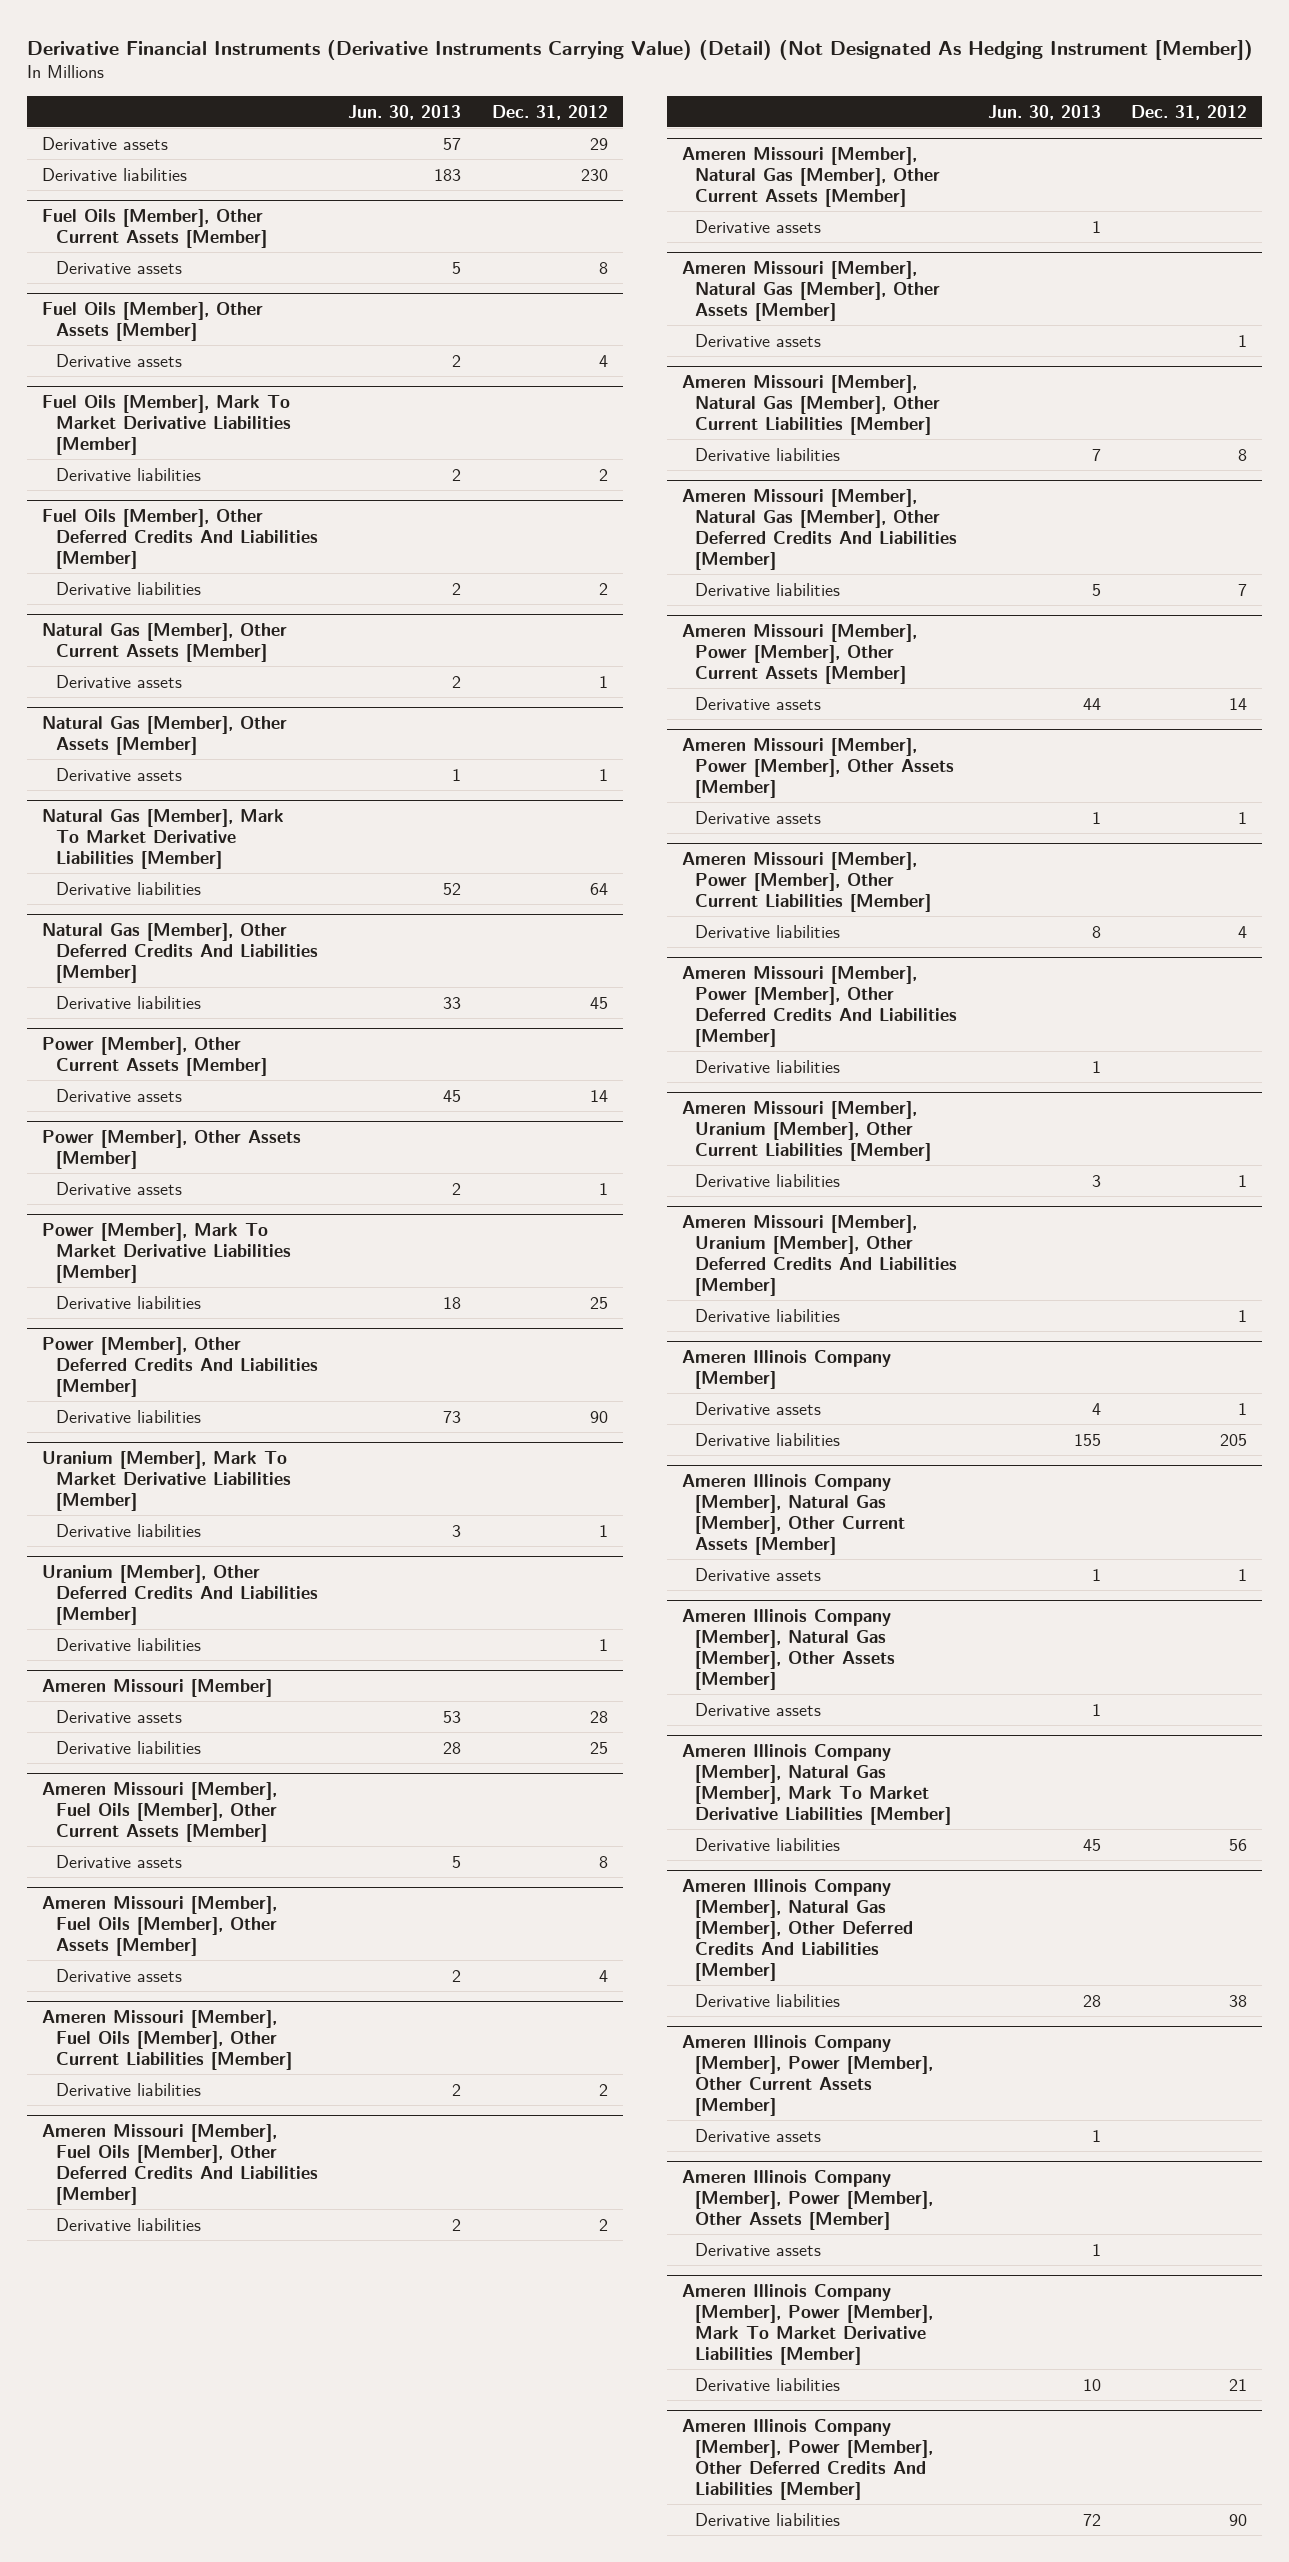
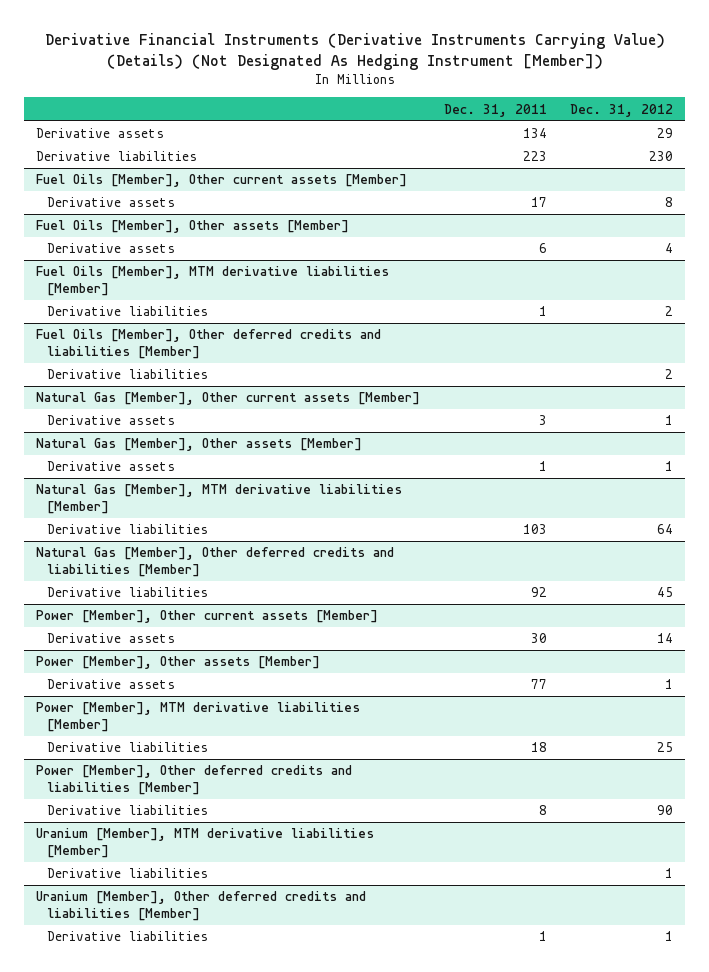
- Derivative Financial Instruments (Derivative Instruments Carrying Value) (Detail) (Not Designated As Hedging Instrument [Member])
+ Derivative Financial Instruments (Derivative Instruments Carrying Value) (Details) (Not Designated As Hedging Instrument [Member])
- | Jun. 30, 2013 | Dec. 31, 2012
+ | Dec. 31, 2011 | Dec. 31, 2012
- Fuel Oils [Member], Other Current Assets [Member]
+ Fuel Oils [Member], Other current assets [Member]
- Fuel Oils [Member], Other Assets [Member]
+ Fuel Oils [Member], Other assets [Member]
- Fuel Oils [Member], Mark To Market Derivative Liabilities [Member]
+ Fuel Oils [Member], MTM derivative liabilities [Member]
- Fuel Oils [Member], Other Deferred Credits And Liabilities [Member]
+ Fuel Oils [Member], Other deferred credits and liabilities [Member]
- Natural Gas [Member], Other Current Assets [Member]
+ Natural Gas [Member], Other current assets [Member]
- Natural Gas [Member], Other Assets [Member]
+ Natural Gas [Member], Other assets [Member]
- Natural Gas [Member], Mark To Market Derivative Liabilities [Member]
+ Natural Gas [Member], MTM derivative liabilities [Member]
- Natural Gas [Member], Other Deferred Credits And Liabilities [Member]
+ Natural Gas [Member], Other deferred credits and liabilities [Member]
- Power [Member], Other Current Assets [Member]
+ Power [Member], Other current assets [Member]
- Power [Member], Other Assets [Member]
+ Power [Member], Other assets [Member]
- Power [Member], Mark To Market Derivative Liabilities [Member]
+ Power [Member], MTM derivative liabilities [Member]
- Power [Member], Other Deferred Credits And Liabilities [Member]
+ Power [Member], Other deferred credits and liabilities [Member]
- Uranium [Member], Mark To Market Derivative Liabilities [Member]
- Derivative liabilities | 3 | 1
- Uranium [Member], Other Deferred Credits And Liabilities [Member]
- Derivative liabilities | | 1
- Ameren Missouri [Member]
- Derivative assets | 53 | 28
- Derivative liabilities | 28 | 25
- Ameren Missouri [Member], Fuel Oils [Member], Other Current Assets [Member]
- Derivative assets | 5 | 8
- Ameren Missouri [Member], Fuel Oils [Member], Other Assets [Member]
- Derivative assets | 2 | 4
- Ameren Missouri [Member], Fuel Oils [Member], Other Current Liabilities [Member]
- Derivative liabilities | 2 | 2
- Ameren Missouri [Member], Fuel Oils [Member], Other Deferred Credits And Liabilities [Member]
- Derivative liabilities | 2 | 2
- Ameren Missouri [Member], Natural Gas [Member], Other Current Assets [Member]
- Derivative assets | 1 |
- Ameren Missouri [Member], Natural Gas [Member], Other Assets [Member]
- Derivative assets | | 1
- Ameren Missouri [Member], Natural Gas [Member], Other Current Liabilities [Member]
- Derivative liabilities | 7 | 8
- Ameren Missouri [Member], Natural Gas [Member], Other Deferred Credits And Liabilities [Member]
- Derivative liabilities | 5 | 7
- Ameren Missouri [Member], Power [Member], Other Current Assets [Member]
- Derivative assets | 44 | 14
- Ameren Missouri [Member], Power [Member], Other Assets [Member]
- Derivative assets | 1 | 1
- Ameren Missouri [Member], Power [Member], Other Current Liabilities [Member]
- Derivative liabilities | 8 | 4
- Ameren Missouri [Member], Power [Member], Other Deferred Credits And Liabilities [Member]
- Derivative liabilities | 1 |
- Ameren Missouri [Member], Uranium [Member], Other Current Liabilities [Member]
+ Uranium [Member], MTM derivative liabilities [Member]
- Ameren Missouri [Member], Uranium [Member], Other Deferred Credits And Liabilities [Member]
+ Uranium [Member], Other deferred credits and liabilities [Member]
- Ameren Illinois Company [Member]
- Derivative assets | 4 | 1
- Derivative liabilities | 155 | 205
- Ameren Illinois Company [Member], Natural Gas [Member], Other Current Assets [Member]
- Derivative assets | 1 | 1
- Ameren Illinois Company [Member], Natural Gas [Member], Other Assets [Member]
- Derivative assets | 1 |
- Ameren Illinois Company [Member], Natural Gas [Member], Mark To Market Derivative Liabilities [Member]
- Derivative liabilities | 45 | 56
- Ameren Illinois Company [Member], Natural Gas [Member], Other Deferred Credits And Liabilities [Member]
- Derivative liabilities | 28 | 38
- Ameren Illinois Company [Member], Power [Member], Other Current Assets [Member]
- Derivative assets | 1 |
- Ameren Illinois Company [Member], Power [Member], Other Assets [Member]
- Derivative assets | 1 |
- Ameren Illinois Company [Member], Power [Member], Mark To Market Derivative Liabilities [Member]
- Derivative liabilities | 10 | 21
- Ameren Illinois Company [Member], Power [Member], Other Deferred Credits And Liabilities [Member]
- Derivative liabilities | 72 | 90

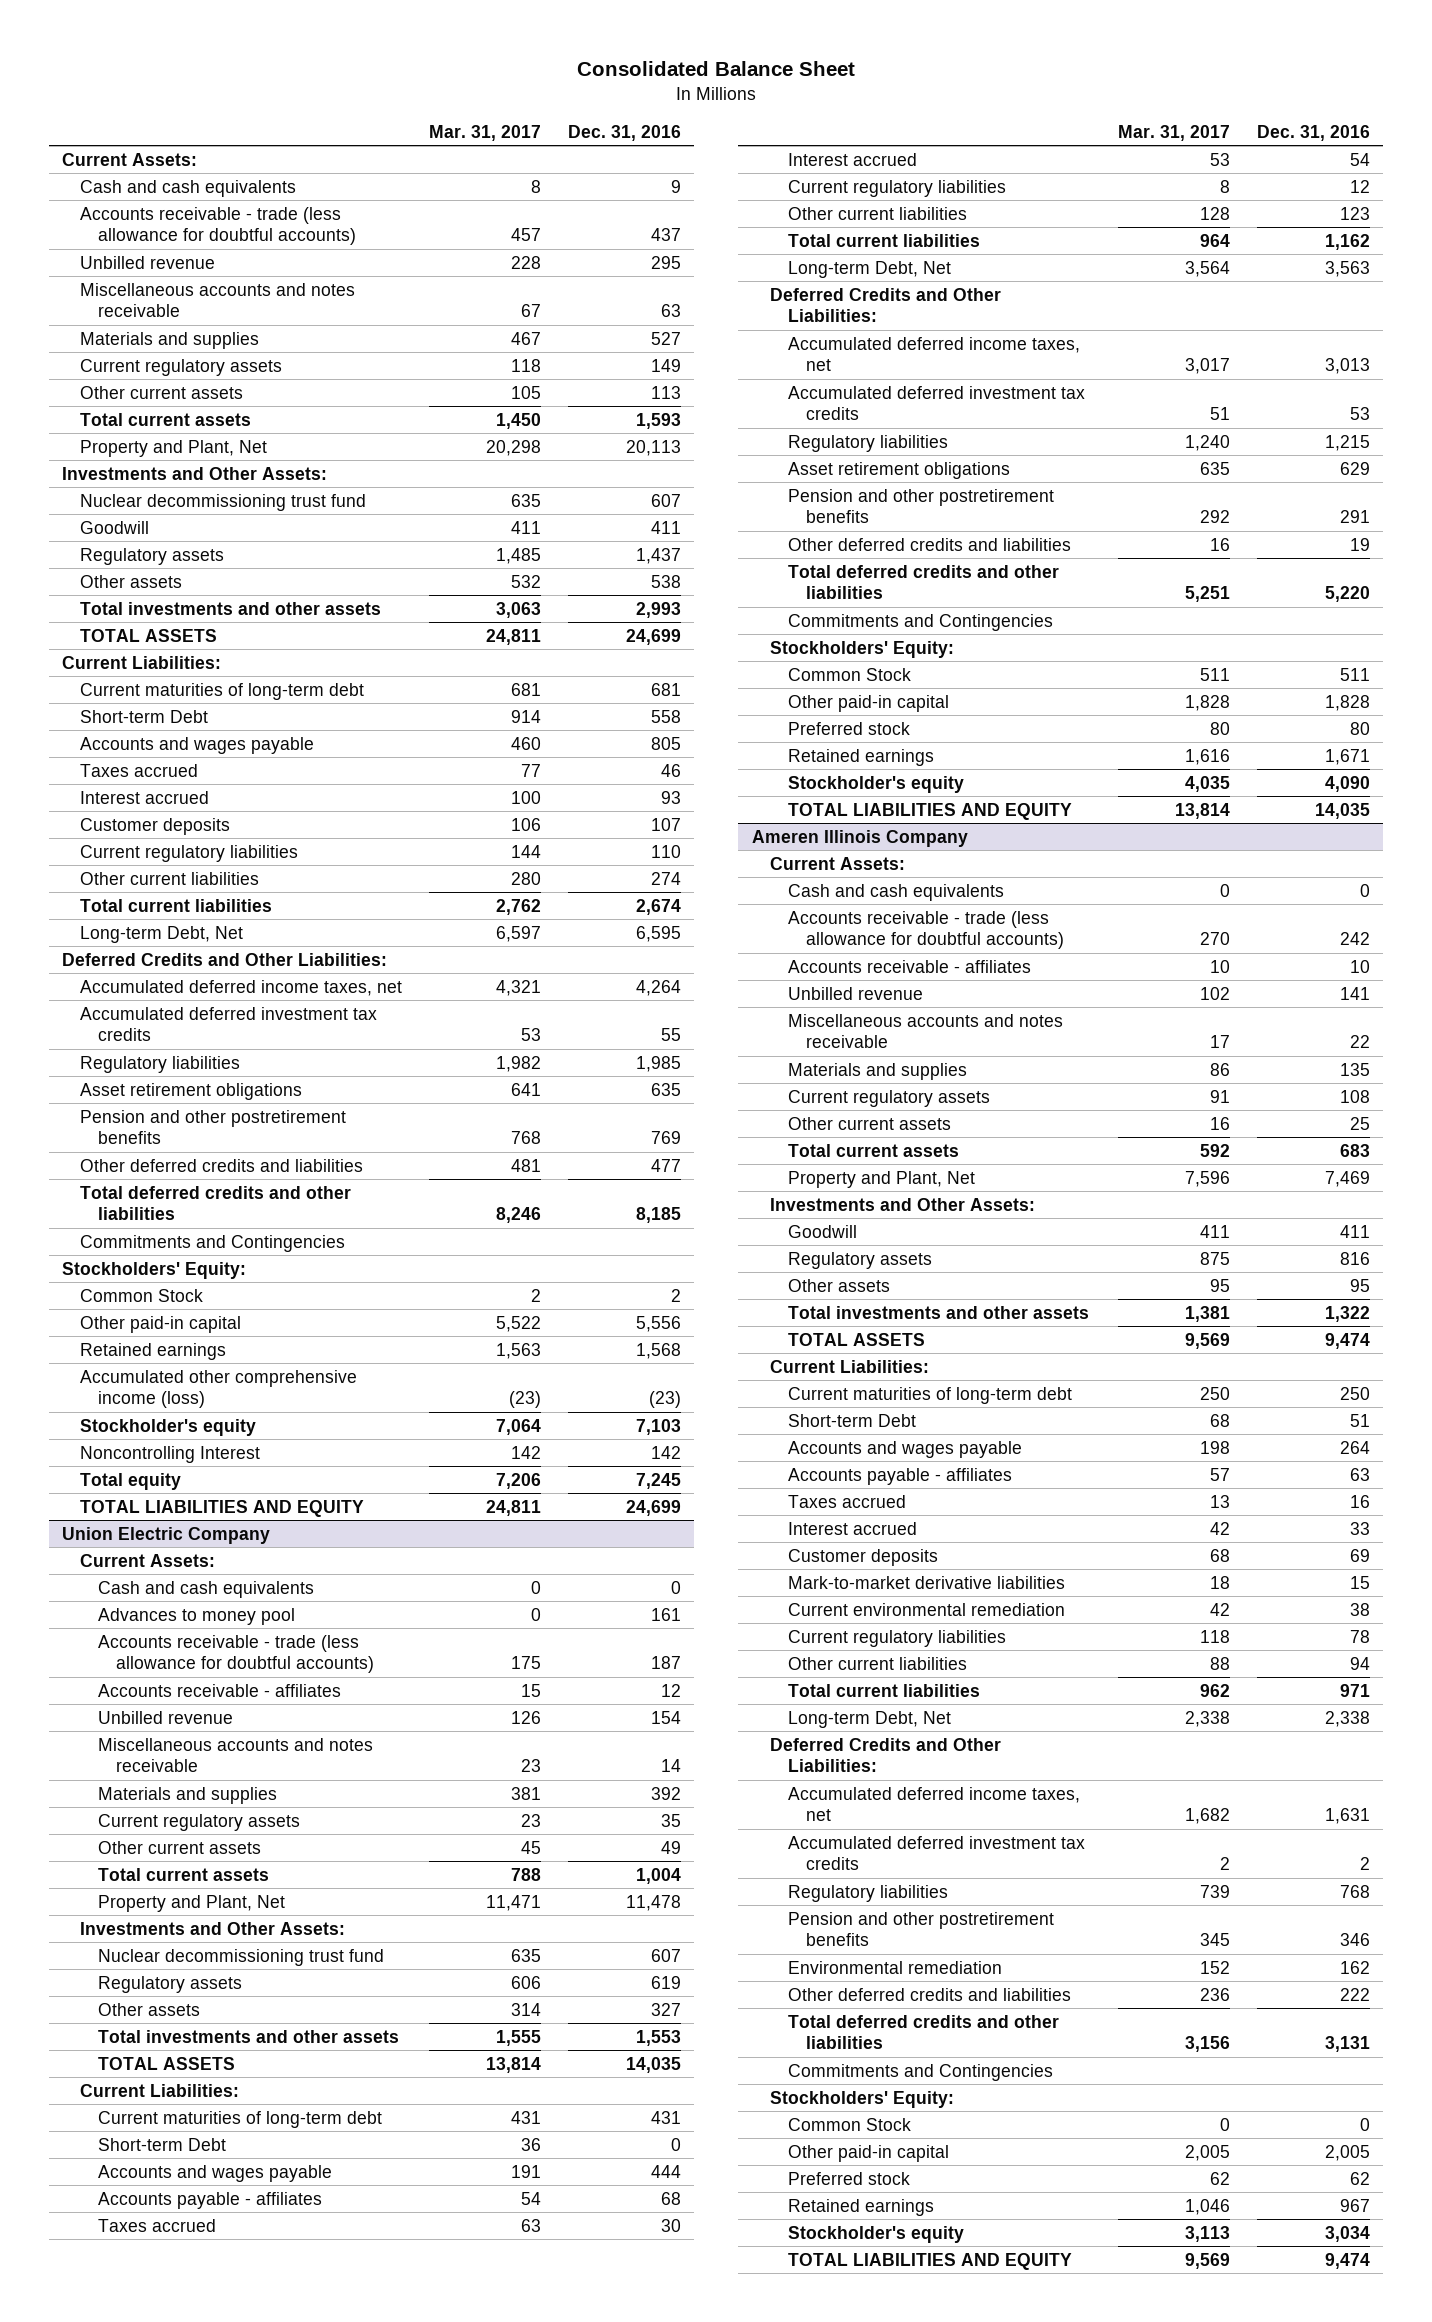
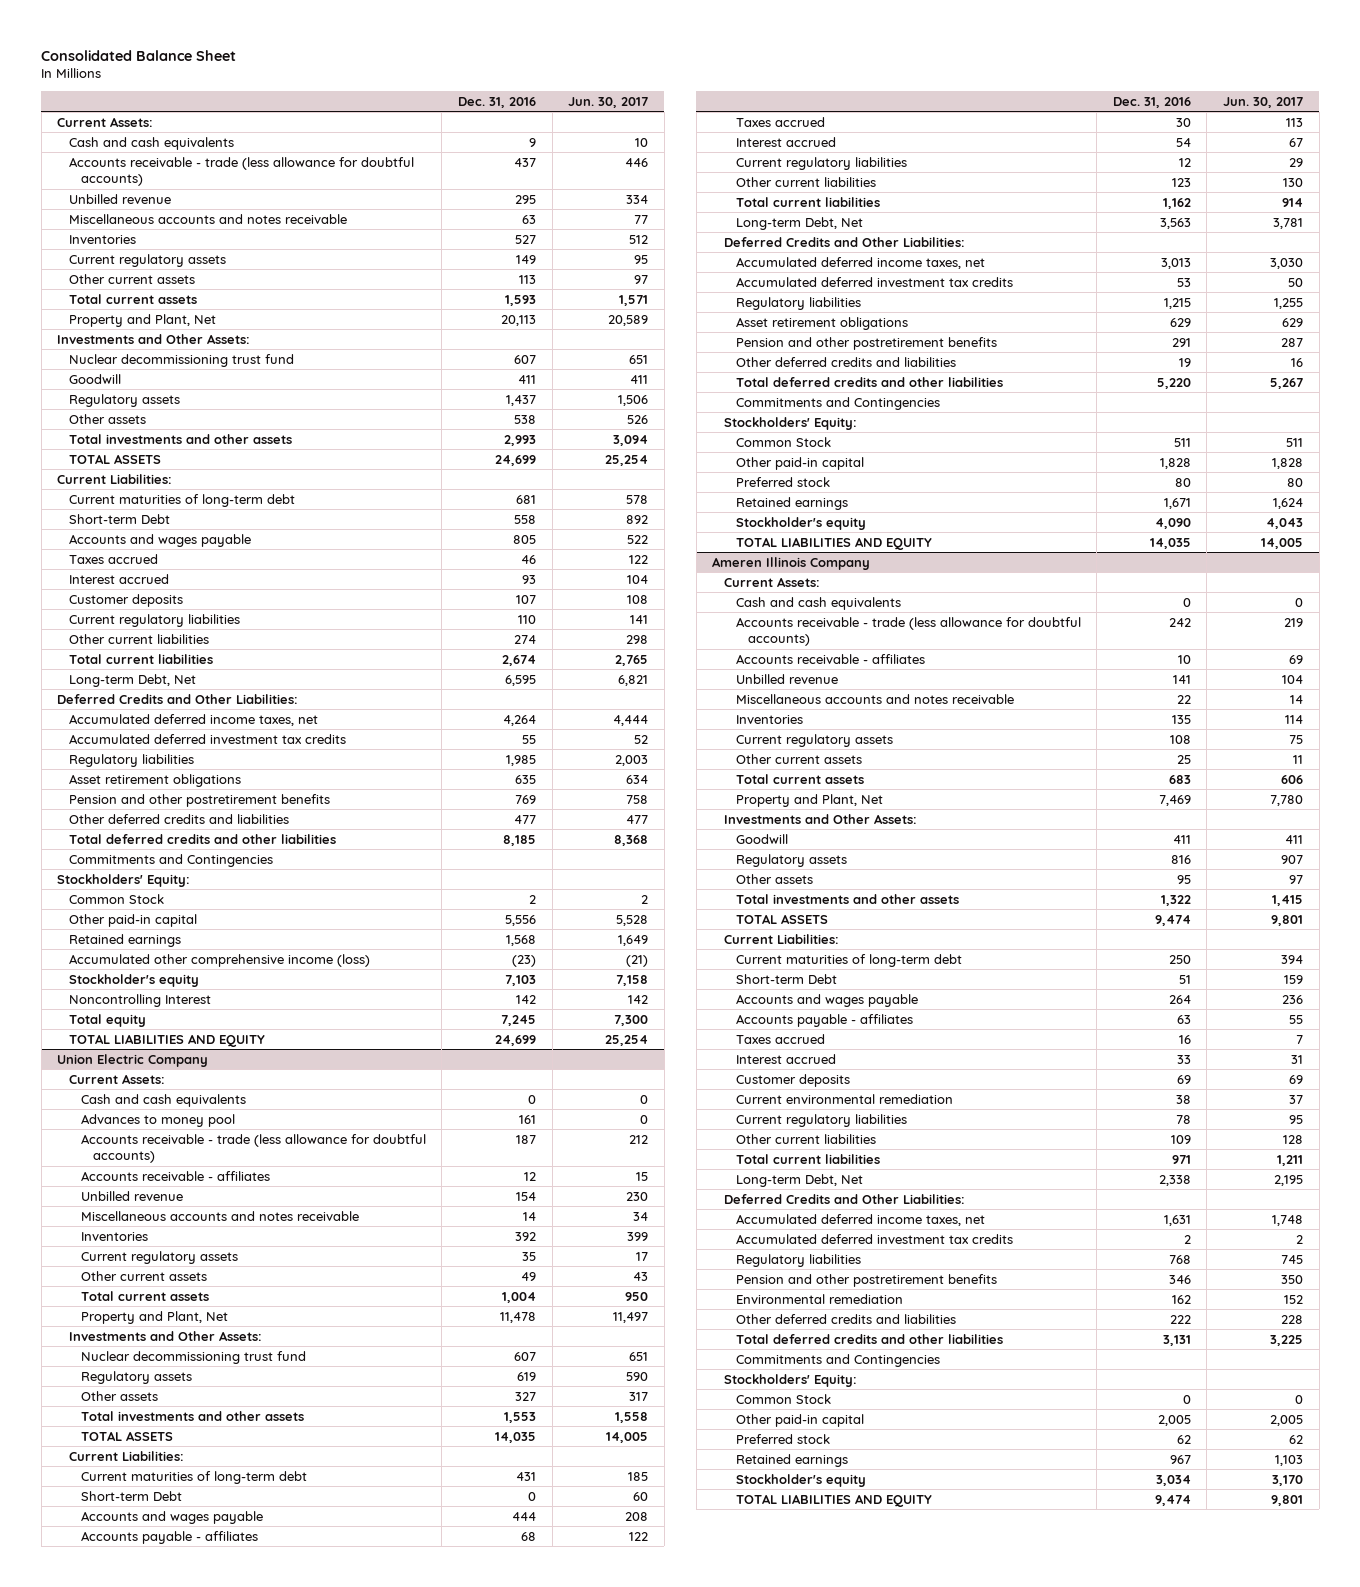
- | Mar. 31, 2017 | Dec. 31, 2016
+ | Dec. 31, 2016 | Jun. 30, 2017
- Materials and supplies | 467 | 527
+ Inventories | 527 | 512
@ Union Electric Company
- Materials and supplies | 381 | 392
+ Inventories | 392 | 399
@ Ameren Illinois Company
- Materials and supplies | 86 | 135
+ Inventories | 135 | 114
- Mark-to-market derivative liabilities | 18 | 15
- Other current liabilities | 88 | 94
+ Other current liabilities | 109 | 128

